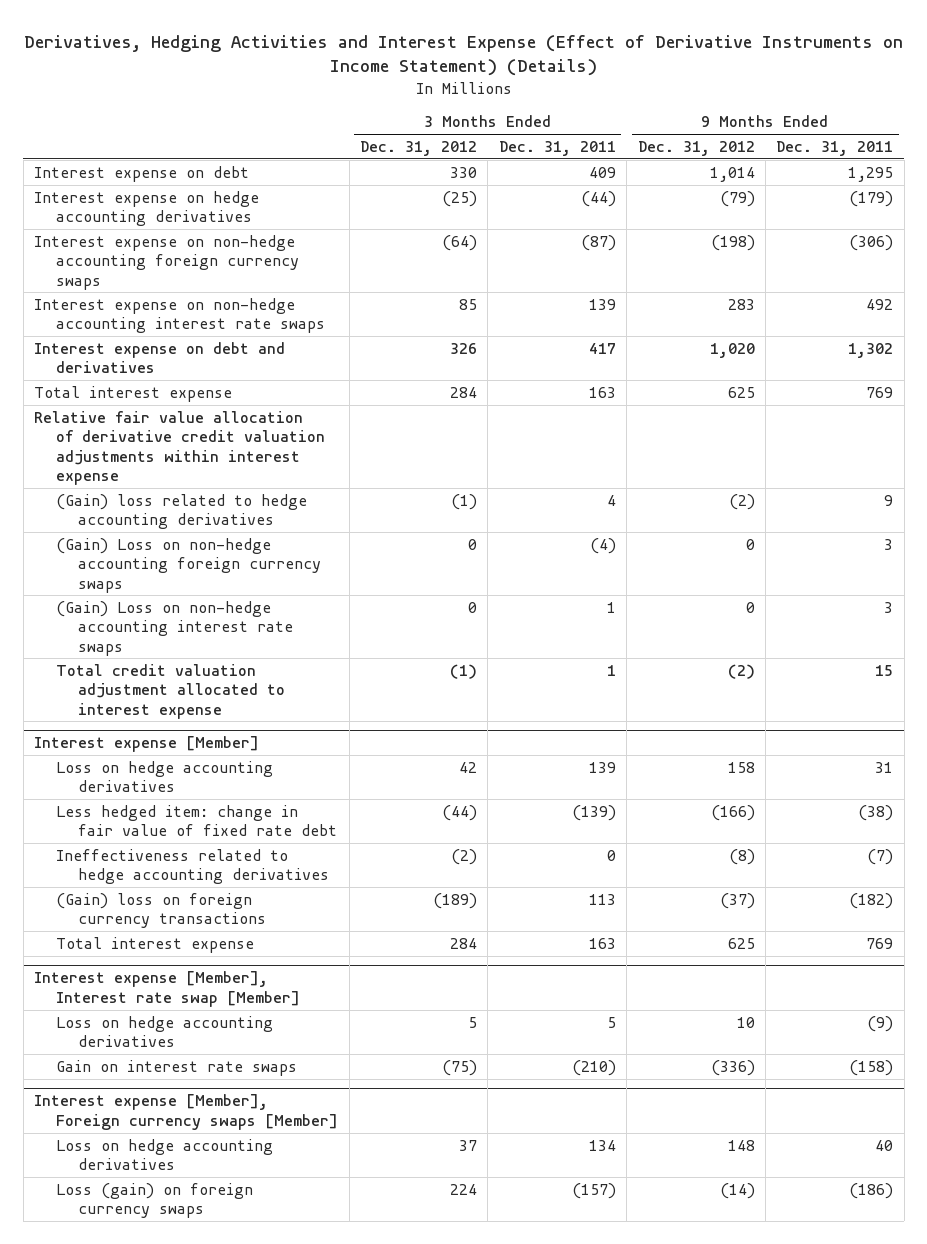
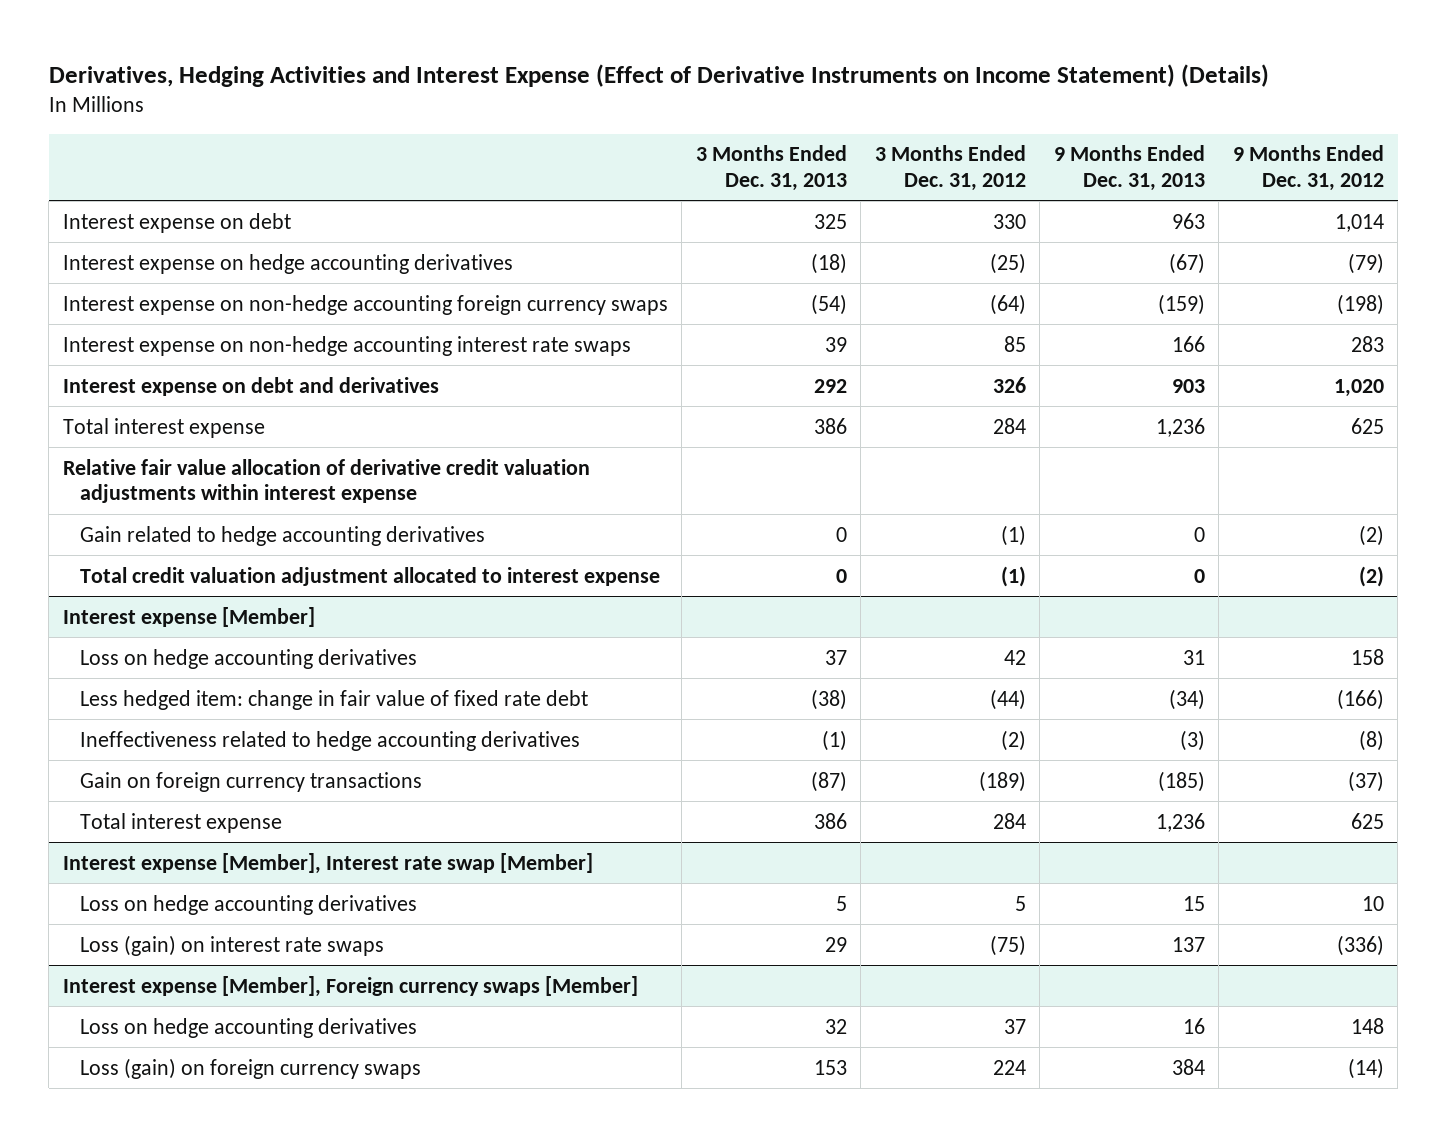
- | 3 Months Ended Dec. 31, 2012 | 3 Months Ended Dec. 31, 2011 | 9 Months Ended Dec. 31, 2012 | 9 Months Ended Dec. 31, 2011
+ | 3 Months Ended Dec. 31, 2013 | 3 Months Ended Dec. 31, 2012 | 9 Months Ended Dec. 31, 2013 | 9 Months Ended Dec. 31, 2012
- (Gain) loss related to hedge accounting derivatives | (1) | 4 | (2) | 9
- (Gain) Loss on non-hedge accounting foreign currency swaps | 0 | (4) | 0 | 3
- (Gain) Loss on non-hedge accounting interest rate swaps | 0 | 1 | 0 | 3
+ Gain related to hedge accounting derivatives | 0 | (1) | 0 | (2)
@ Interest expense [Member]
- (Gain) loss on foreign currency transactions | (189) | 113 | (37) | (182)
+ Gain on foreign currency transactions | (87) | (189) | (185) | (37)
@ Interest expense [Member], Interest rate swap [Member]
- Gain on interest rate swaps | (75) | (210) | (336) | (158)
+ Loss (gain) on interest rate swaps | 29 | (75) | 137 | (336)

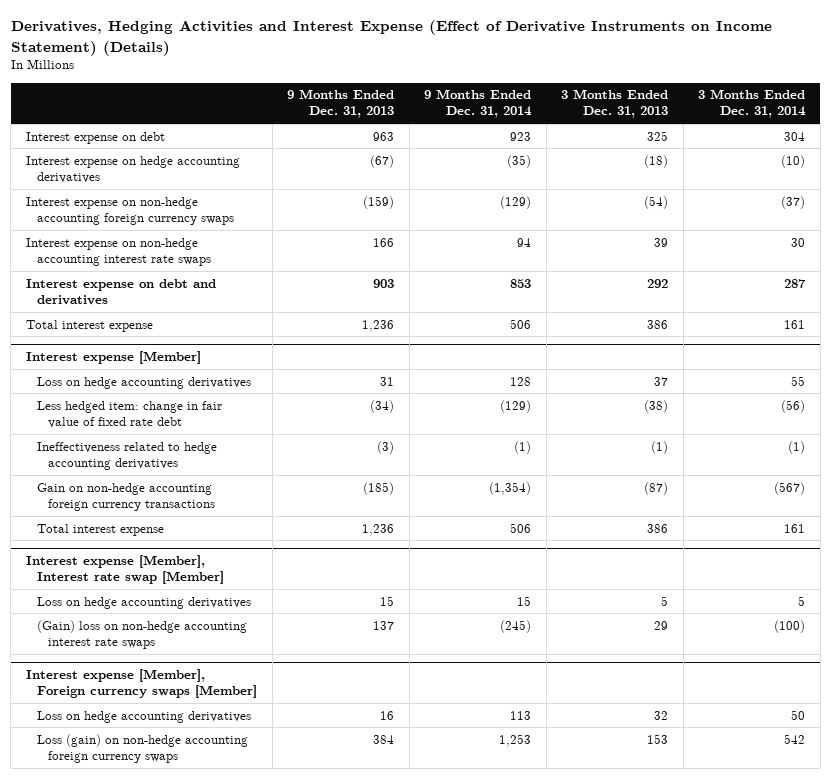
- | 3 Months Ended Dec. 31, 2013 | 3 Months Ended Dec. 31, 2012 | 9 Months Ended Dec. 31, 2013 | 9 Months Ended Dec. 31, 2012
+ | 9 Months Ended Dec. 31, 2013 | 9 Months Ended Dec. 31, 2014 | 3 Months Ended Dec. 31, 2013 | 3 Months Ended Dec. 31, 2014
- Relative fair value allocation of derivative credit valuation adjustments within interest expense
- Gain related to hedge accounting derivatives | 0 | (1) | 0 | (2)
- Total credit valuation adjustment allocated to interest expense | 0 | (1) | 0 | (2)
@ Interest expense [Member]
- Gain on foreign currency transactions | (87) | (189) | (185) | (37)
+ Gain on non-hedge accounting foreign currency transactions | (185) | (1,354) | (87) | (567)
@ Interest expense [Member], Interest rate swap [Member]
- Loss (gain) on interest rate swaps | 29 | (75) | 137 | (336)
+ (Gain) loss on non-hedge accounting interest rate swaps | 137 | (245) | 29 | (100)
@ Interest expense [Member], Foreign currency swaps [Member]
- Loss (gain) on foreign currency swaps | 153 | 224 | 384 | (14)
+ Loss (gain) on non-hedge accounting foreign currency swaps | 384 | 1,253 | 153 | 542

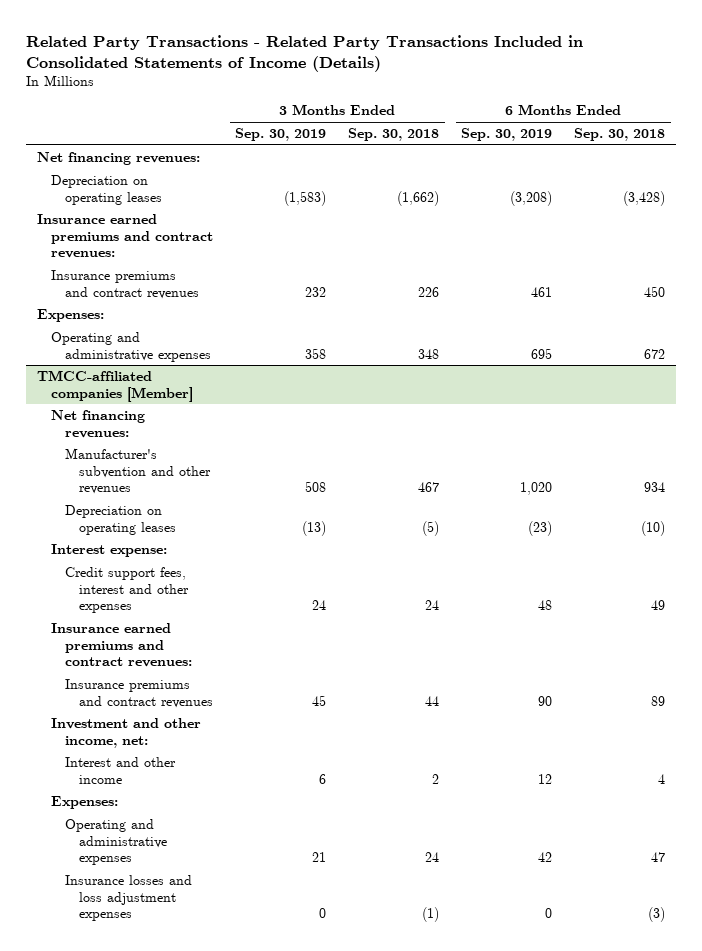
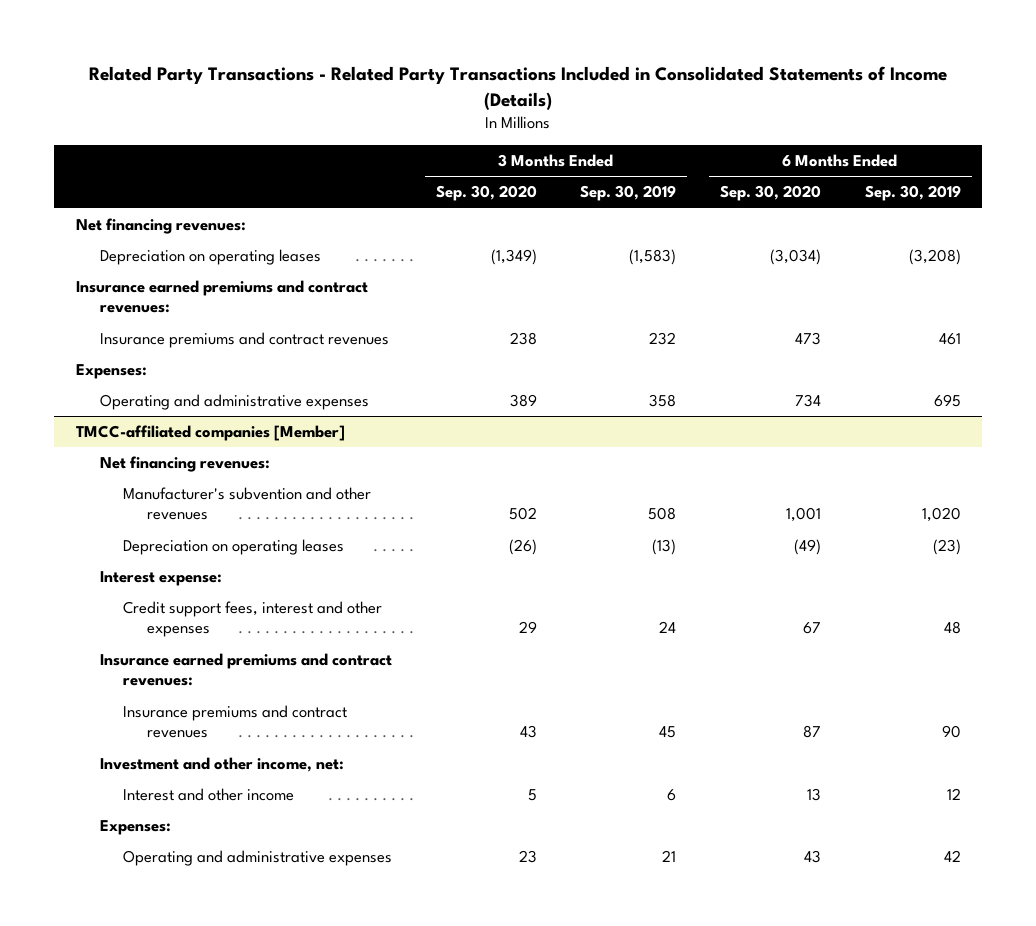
- | 3 Months Ended Sep. 30, 2019 | 3 Months Ended Sep. 30, 2018 | 6 Months Ended Sep. 30, 2019 | 6 Months Ended Sep. 30, 2018
+ | 3 Months Ended Sep. 30, 2020 | 3 Months Ended Sep. 30, 2019 | 6 Months Ended Sep. 30, 2020 | 6 Months Ended Sep. 30, 2019
@ TMCC-affiliated companies [Member]
- Insurance losses and loss adjustment expenses | 0 | (1) | 0 | (3)

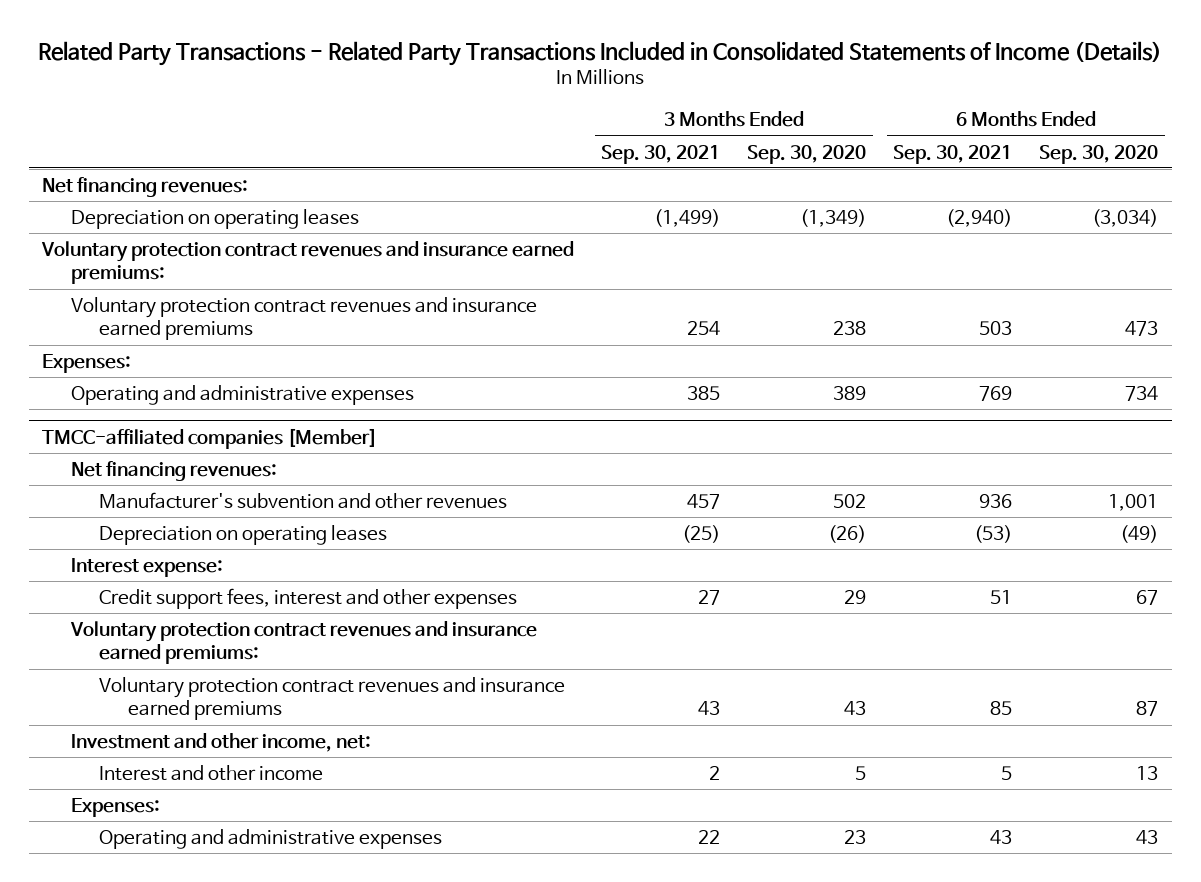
- | 3 Months Ended Sep. 30, 2020 | 3 Months Ended Sep. 30, 2019 | 6 Months Ended Sep. 30, 2020 | 6 Months Ended Sep. 30, 2019
+ | 3 Months Ended Sep. 30, 2021 | 3 Months Ended Sep. 30, 2020 | 6 Months Ended Sep. 30, 2021 | 6 Months Ended Sep. 30, 2020
- Insurance earned premiums and contract revenues:
- Insurance premiums and contract revenues | 238 | 232 | 473 | 461
+ Voluntary protection contract revenues and insurance earned premiums:
+ Voluntary protection contract revenues and insurance earned premiums | 254 | 238 | 503 | 473
@ TMCC-affiliated companies [Member]
- Insurance earned premiums and contract revenues:
- Insurance premiums and contract revenues | 43 | 45 | 87 | 90
+ Voluntary protection contract revenues and insurance earned premiums:
+ Voluntary protection contract revenues and insurance earned premiums | 43 | 43 | 85 | 87

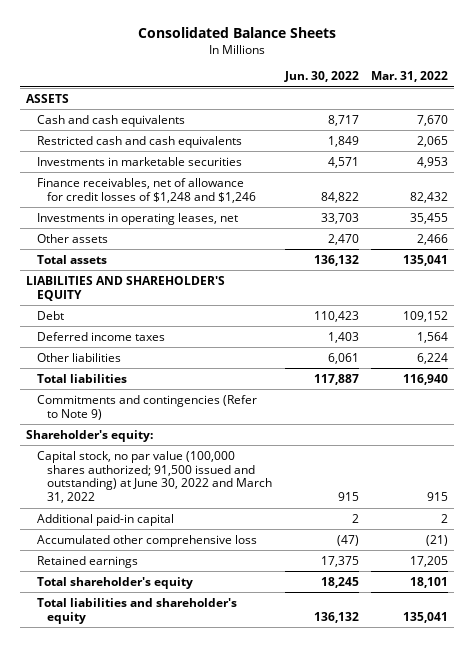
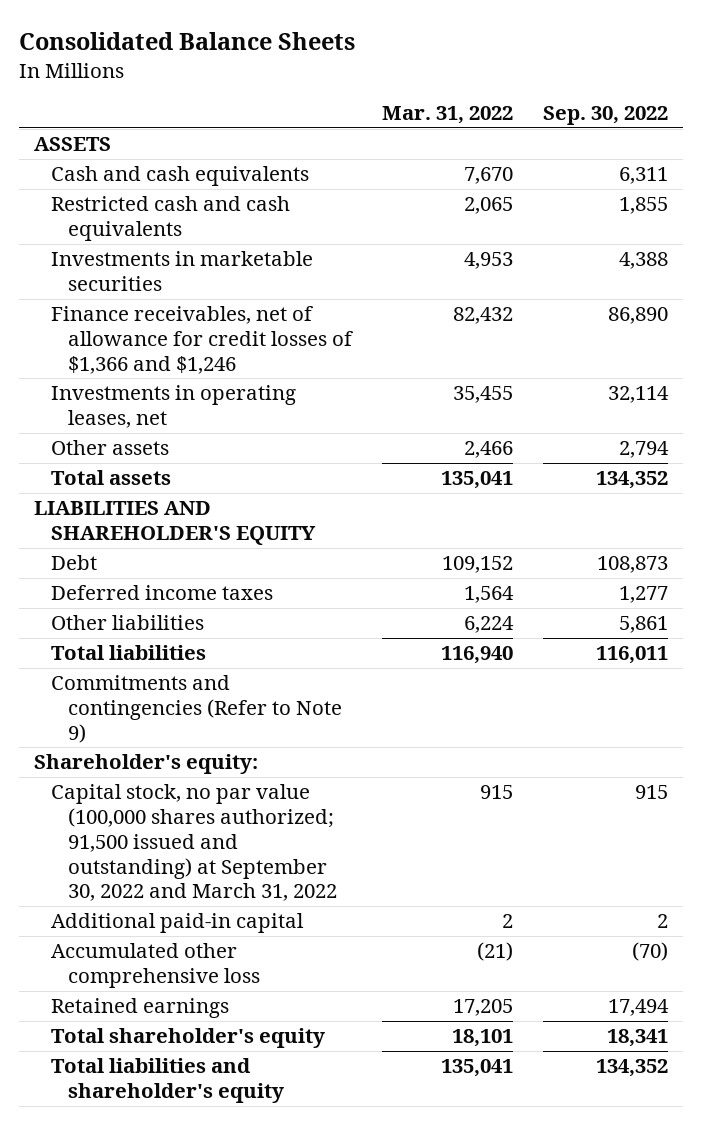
- | Jun. 30, 2022 | Mar. 31, 2022
+ | Mar. 31, 2022 | Sep. 30, 2022
- Finance receivables, net of allowance for credit losses of $1,248 and $1,246 | 84,822 | 82,432
+ Finance receivables, net of allowance for credit losses of $1,366 and $1,246 | 82,432 | 86,890
- Capital stock, no par value (100,000 shares authorized; 91,500 issued and outstanding) at June 30, 2022 and March 31, 2022 | 915 | 915
+ Capital stock, no par value (100,000 shares authorized; 91,500 issued and outstanding) at September 30, 2022 and March 31, 2022 | 915 | 915

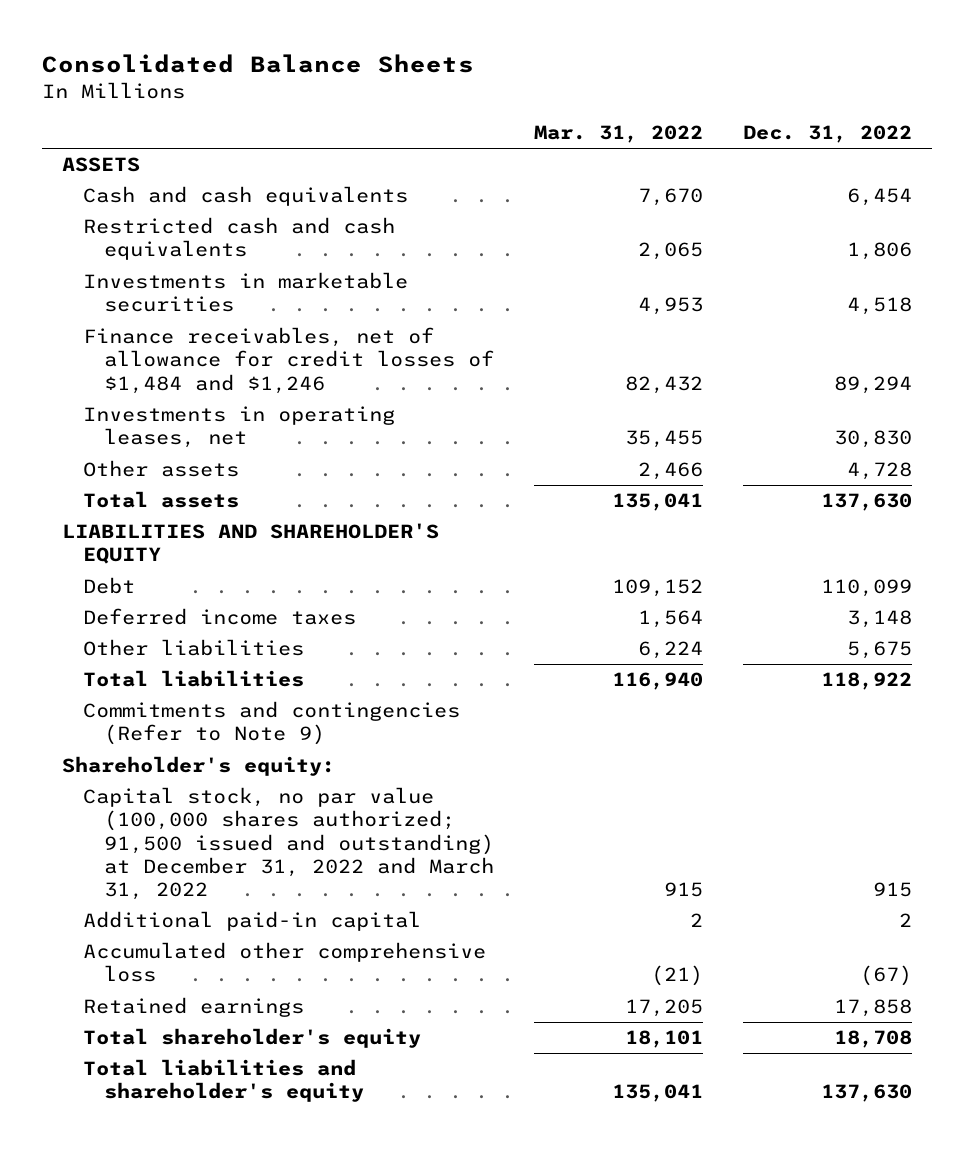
- | Mar. 31, 2022 | Sep. 30, 2022
+ | Mar. 31, 2022 | Dec. 31, 2022
- Finance receivables, net of allowance for credit losses of $1,366 and $1,246 | 82,432 | 86,890
+ Finance receivables, net of allowance for credit losses of $1,484 and $1,246 | 82,432 | 89,294
- Capital stock, no par value (100,000 shares authorized; 91,500 issued and outstanding) at September 30, 2022 and March 31, 2022 | 915 | 915
+ Capital stock, no par value (100,000 shares authorized; 91,500 issued and outstanding) at December 31, 2022 and March 31, 2022 | 915 | 915

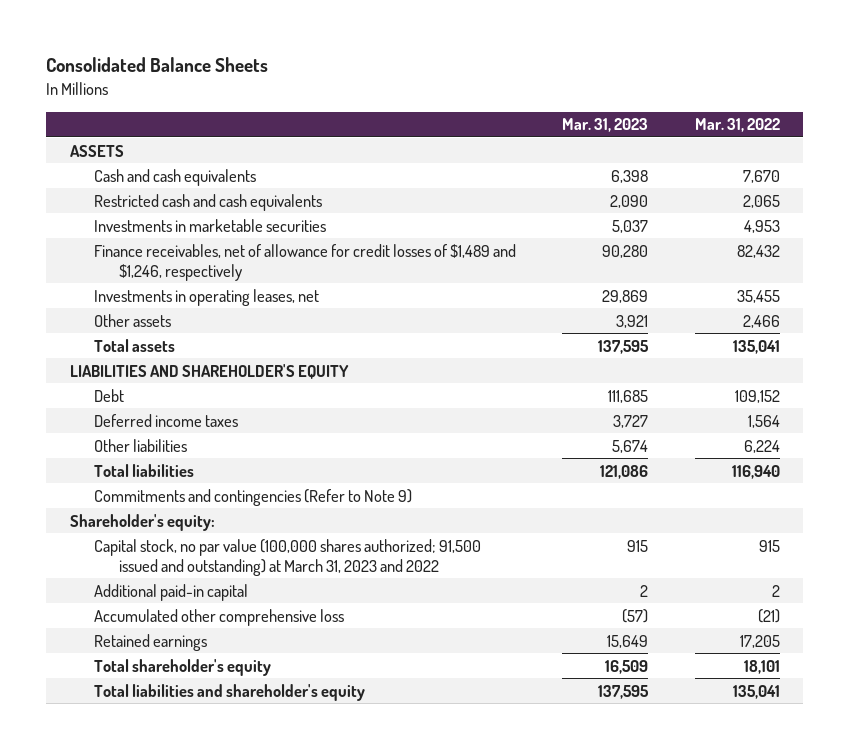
- | Mar. 31, 2022 | Dec. 31, 2022
+ | Mar. 31, 2023 | Mar. 31, 2022
- Finance receivables, net of allowance for credit losses of $1,484 and $1,246 | 82,432 | 89,294
+ Finance receivables, net of allowance for credit losses of $1,489 and $1,246, respectively | 90,280 | 82,432
- Capital stock, no par value (100,000 shares authorized; 91,500 issued and outstanding) at December 31, 2022 and March 31, 2022 | 915 | 915
+ Capital stock, no par value (100,000 shares authorized; 91,500 issued and outstanding) at March 31, 2023 and 2022 | 915 | 915

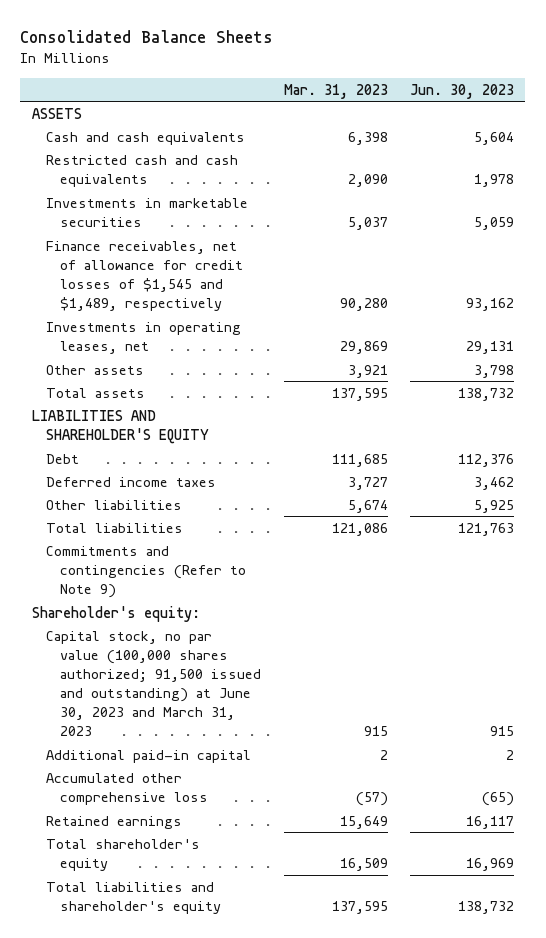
- | Mar. 31, 2023 | Mar. 31, 2022
+ | Mar. 31, 2023 | Jun. 30, 2023
- Finance receivables, net of allowance for credit losses of $1,489 and $1,246, respectively | 90,280 | 82,432
+ Finance receivables, net of allowance for credit losses of $1,545 and $1,489, respectively | 90,280 | 93,162
- Capital stock, no par value (100,000 shares authorized; 91,500 issued and outstanding) at March 31, 2023 and 2022 | 915 | 915
+ Capital stock, no par value (100,000 shares authorized; 91,500 issued and outstanding) at June 30, 2023 and March 31, 2023 | 915 | 915

